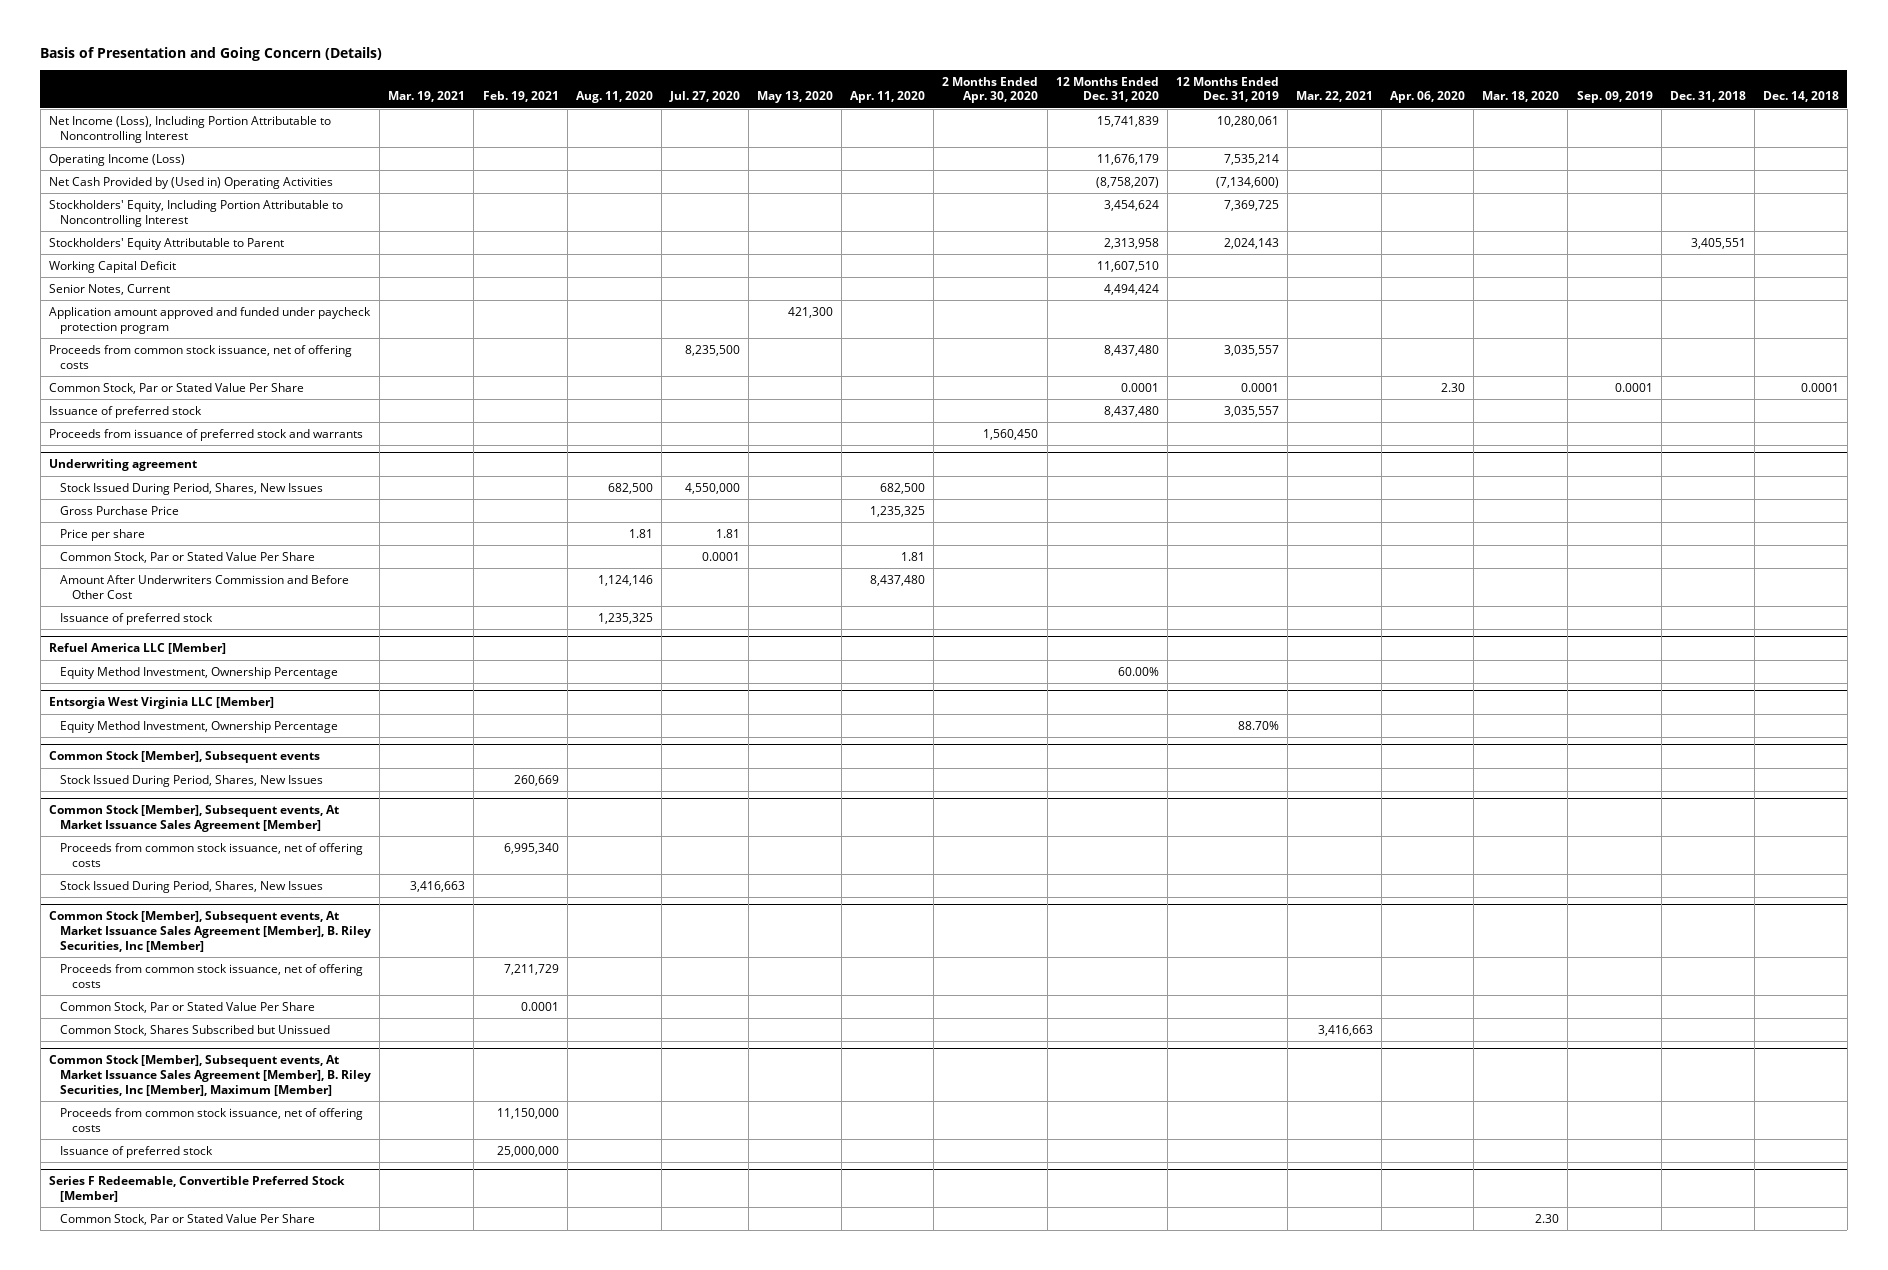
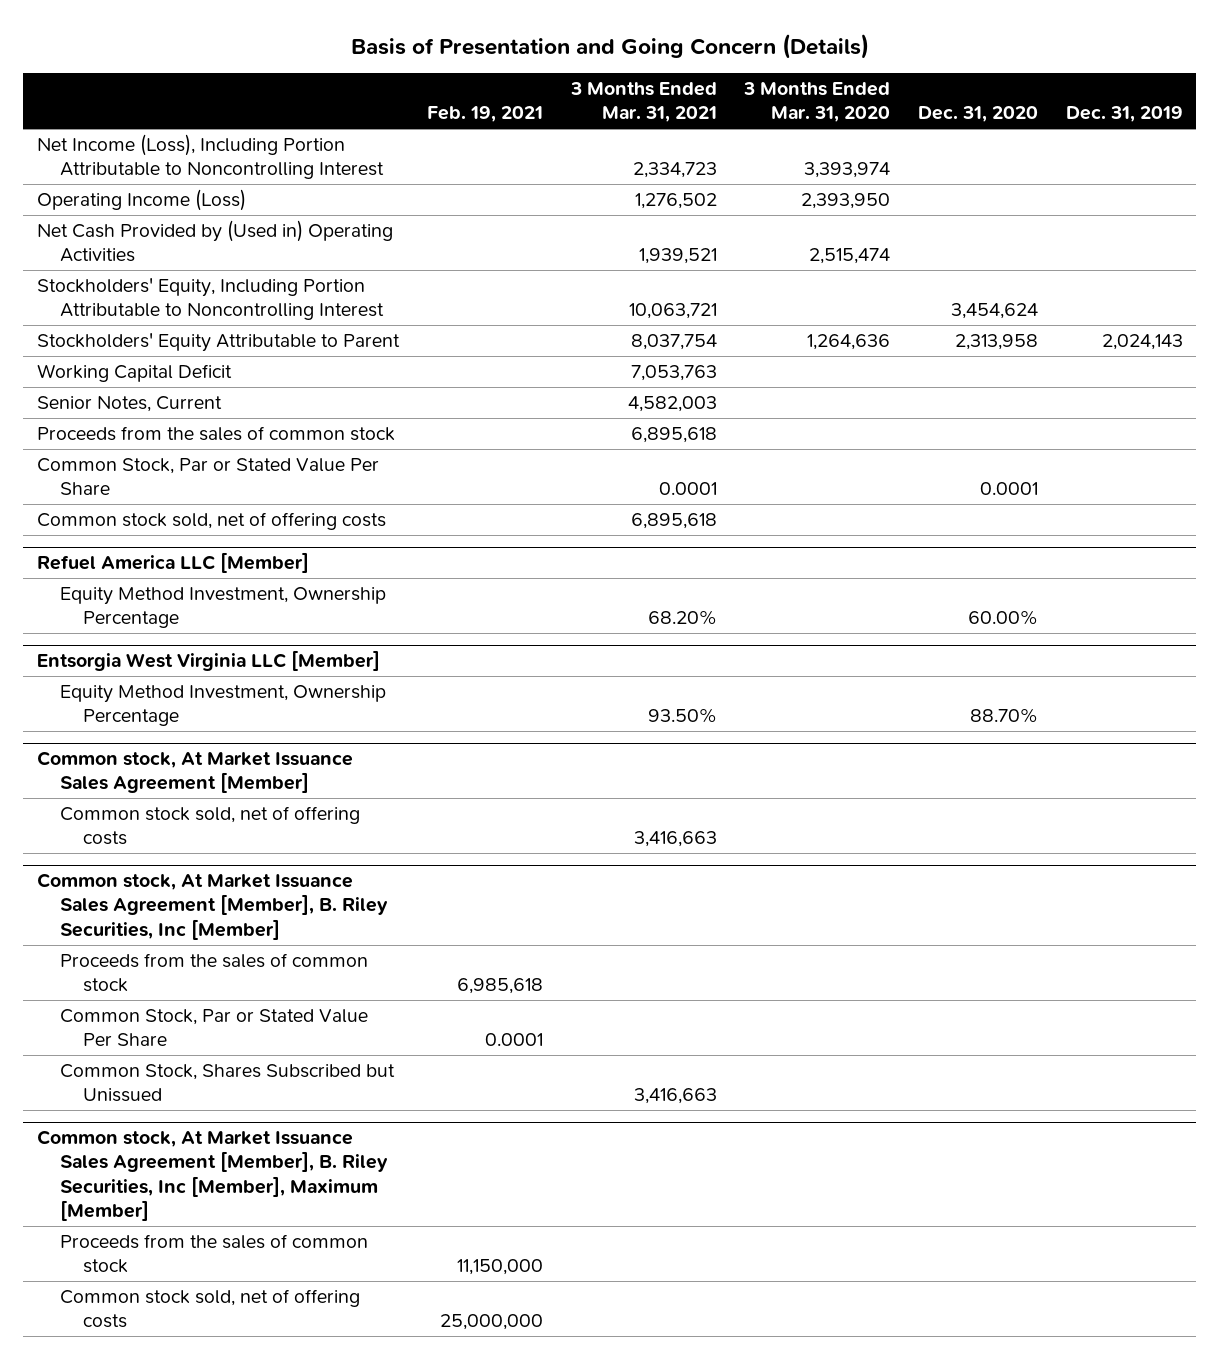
- | Mar. 19, 2021 | Feb. 19, 2021 | Aug. 11, 2020 | Jul. 27, 2020 | May 13, 2020 | Apr. 11, 2020 | 2 Months Ended Apr. 30, 2020 | 12 Months Ended Dec. 31, 2020 | 12 Months Ended Dec. 31, 2019 | Mar. 22, 2021 | Apr. 06, 2020 | Mar. 18, 2020 | Sep. 09, 2019 | Dec. 31, 2018 | Dec. 14, 2018
+ | Feb. 19, 2021 | 3 Months Ended Mar. 31, 2021 | 3 Months Ended Mar. 31, 2020 | Dec. 31, 2020 | Dec. 31, 2019
- Application amount approved and funded under paycheck protection program | | | | | 421,300 | | | | | | | | | |
- Proceeds from common stock issuance, net of offering costs | | | | 8,235,500 | | | | 8,437,480 | 3,035,557 | | | | | |
+ Proceeds from the sales of common stock | | 6,895,618 | | |
- Issuance of preferred stock | | | | | | | | 8,437,480 | 3,035,557 | | | | | |
- Proceeds from issuance of preferred stock and warrants | | | | | | | 1,560,450 | | | | | | | |
- Underwriting agreement
- Stock Issued During Period, Shares, New Issues | | | 682,500 | 4,550,000 | | 682,500 | | | | | | | | |
- Gross Purchase Price | | | | | | 1,235,325 | | | | | | | | |
- Price per share | | | 1.81 | 1.81 | | | | | | | | | | |
- Common Stock, Par or Stated Value Per Share | | | | 0.0001 | | 1.81 | | | | | | | | |
- Amount After Underwriters Commission and Before Other Cost | | | 1,124,146 | | | 8,437,480 | | | | | | | | |
- Issuance of preferred stock | | | 1,235,325 | | | | | | | | | | | |
+ Common stock sold, net of offering costs | | 6,895,618 | | |
- Common Stock [Member], Subsequent events
- Stock Issued During Period, Shares, New Issues | | 260,669 | | | | | | | | | | | | |
- Common Stock [Member], Subsequent events, At Market Issuance Sales Agreement [Member]
- Proceeds from common stock issuance, net of offering costs | | 6,995,340 | | | | | | | | | | | | |
- Stock Issued During Period, Shares, New Issues | 3,416,663 | | | | | | | | | | | | | |
- Common Stock [Member], Subsequent events, At Market Issuance Sales Agreement [Member], B. Riley Securities, Inc [Member]
- Proceeds from common stock issuance, net of offering costs | | 7,211,729 | | | | | | | | | | | | |
+ Common stock, At Market Issuance Sales Agreement [Member]
+ Common stock sold, net of offering costs | | 3,416,663 | | |
+ Common stock, At Market Issuance Sales Agreement [Member], B. Riley Securities, Inc [Member]
+ Proceeds from the sales of common stock | 6,985,618 | | | |
- Common Stock [Member], Subsequent events, At Market Issuance Sales Agreement [Member], B. Riley Securities, Inc [Member], Maximum [Member]
- Proceeds from common stock issuance, net of offering costs | | 11,150,000 | | | | | | | | | | | | |
- Issuance of preferred stock | | 25,000,000 | | | | | | | | | | | | |
- Series F Redeemable, Convertible Preferred Stock [Member]
- Common Stock, Par or Stated Value Per Share | | | | | | | | | | | | 2.30 | | |
+ Common stock, At Market Issuance Sales Agreement [Member], B. Riley Securities, Inc [Member], Maximum [Member]
+ Proceeds from the sales of common stock | 11,150,000 | | | |
+ Common stock sold, net of offering costs | 25,000,000 | | | |

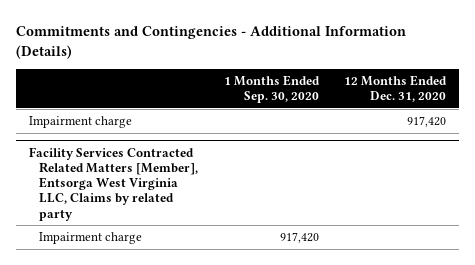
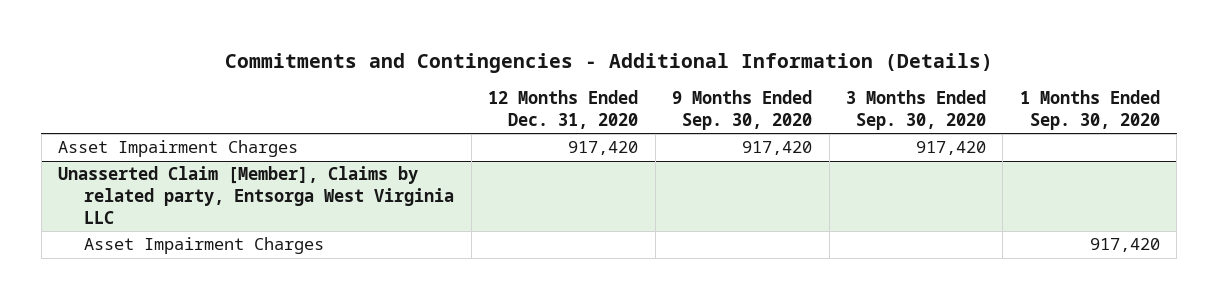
- | 1 Months Ended Sep. 30, 2020 | 12 Months Ended Dec. 31, 2020
+ | 12 Months Ended Dec. 31, 2020 | 9 Months Ended Sep. 30, 2020 | 3 Months Ended Sep. 30, 2020 | 1 Months Ended Sep. 30, 2020
- Impairment charge | | 917,420
- Facility Services Contracted Related Matters [Member], Entsorga West Virginia LLC, Claims by related party
- Impairment charge | 917,420 |
+ Asset Impairment Charges | 917,420 | 917,420 | 917,420 |
+ Unasserted Claim [Member], Claims by related party, Entsorga West Virginia LLC
+ Asset Impairment Charges | | | | 917,420

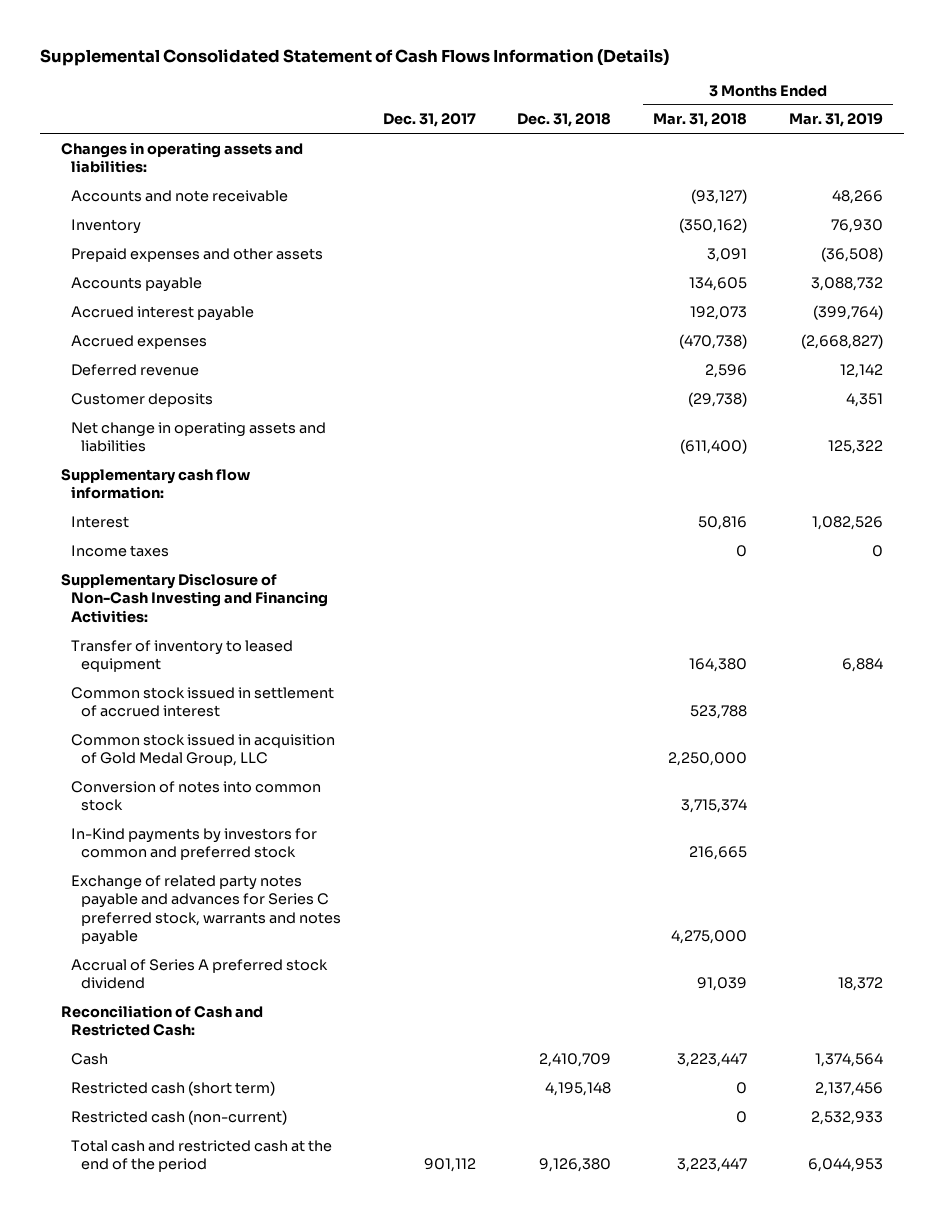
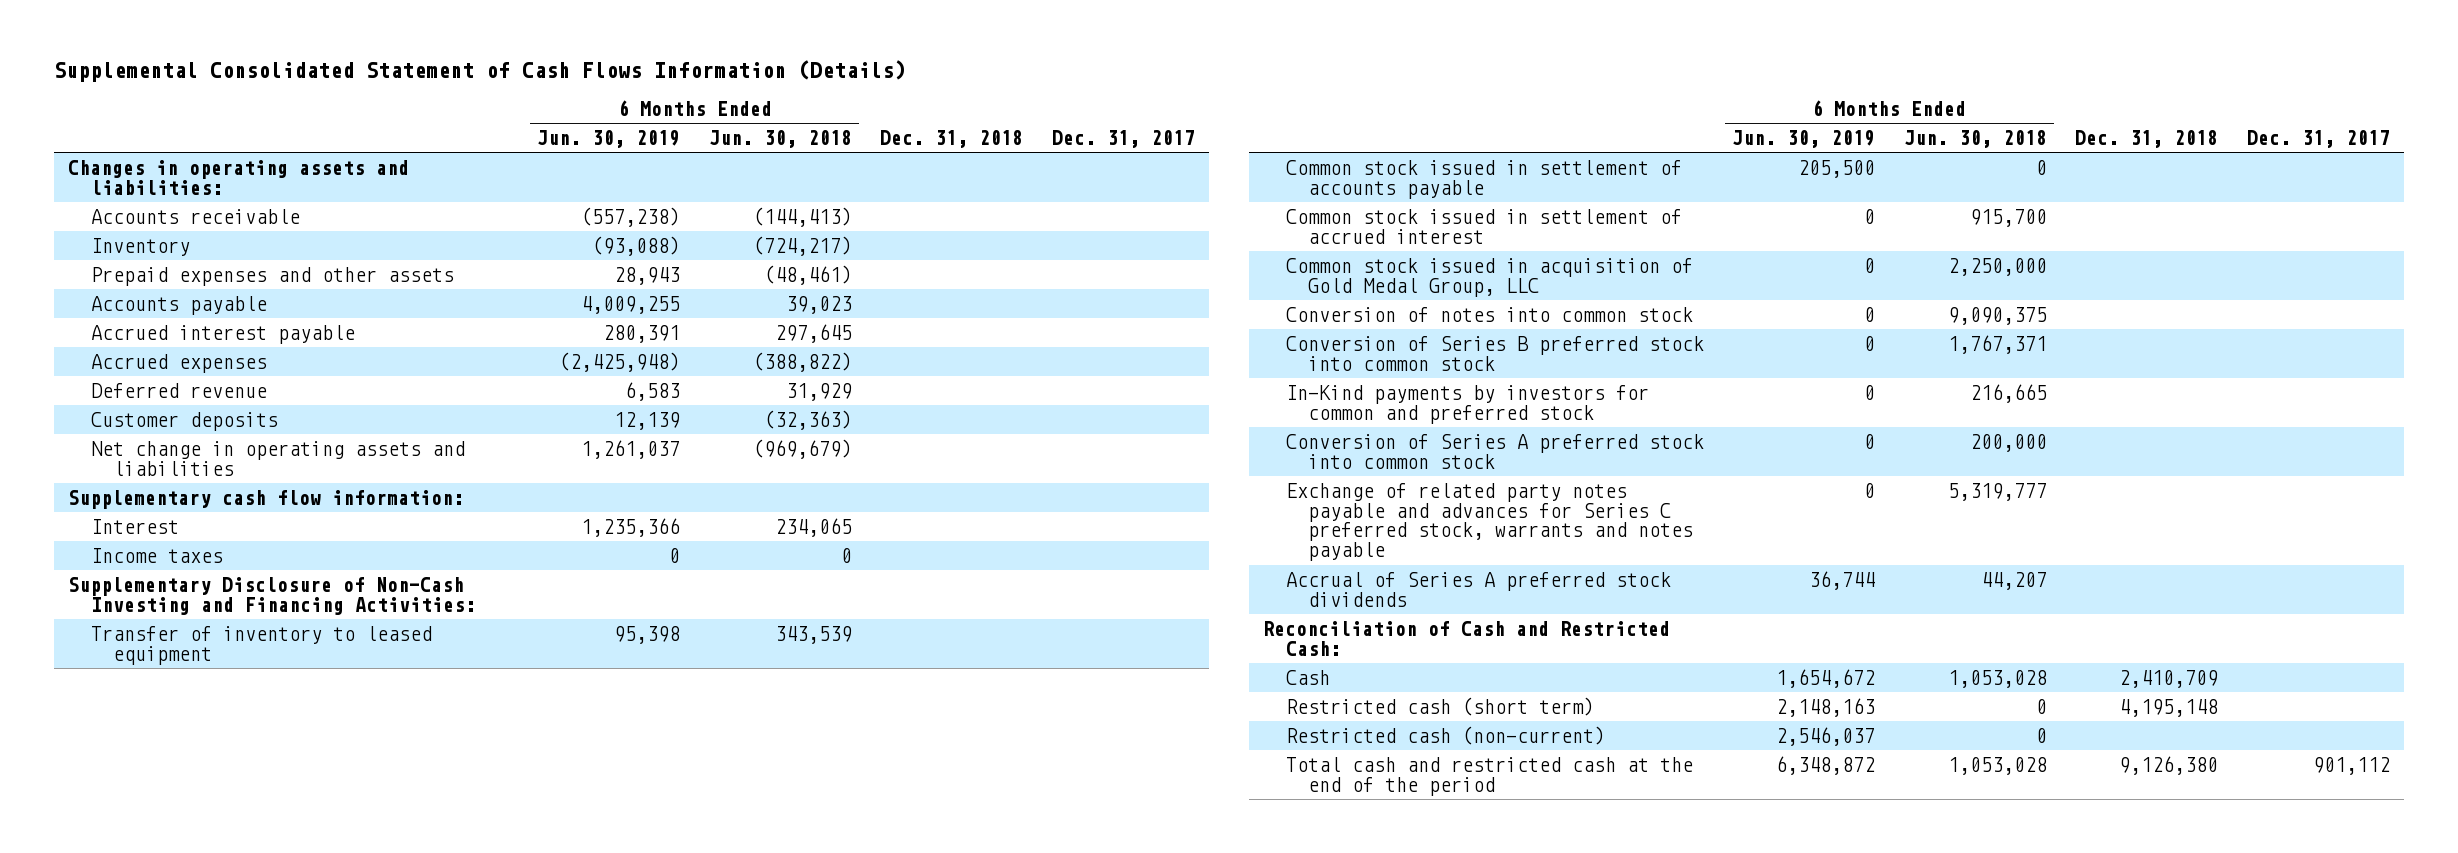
- | Dec. 31, 2017 | Dec. 31, 2018 | 3 Months Ended Mar. 31, 2018 | 3 Months Ended Mar. 31, 2019
+ | 6 Months Ended Jun. 30, 2019 | 6 Months Ended Jun. 30, 2018 | Dec. 31, 2018 | Dec. 31, 2017
- Accounts and note receivable | | | (93,127) | 48,266
+ Accounts receivable | (557,238) | (144,413) | |
+ Common stock issued in settlement of accounts payable | 205,500 | 0 | |
+ Conversion of Series B preferred stock into common stock | 0 | 1,767,371 | |
+ Conversion of Series A preferred stock into common stock | 0 | 200,000 | |
- Accrual of Series A preferred stock dividend | | | 91,039 | 18,372
+ Accrual of Series A preferred stock dividends | 36,744 | 44,207 | |

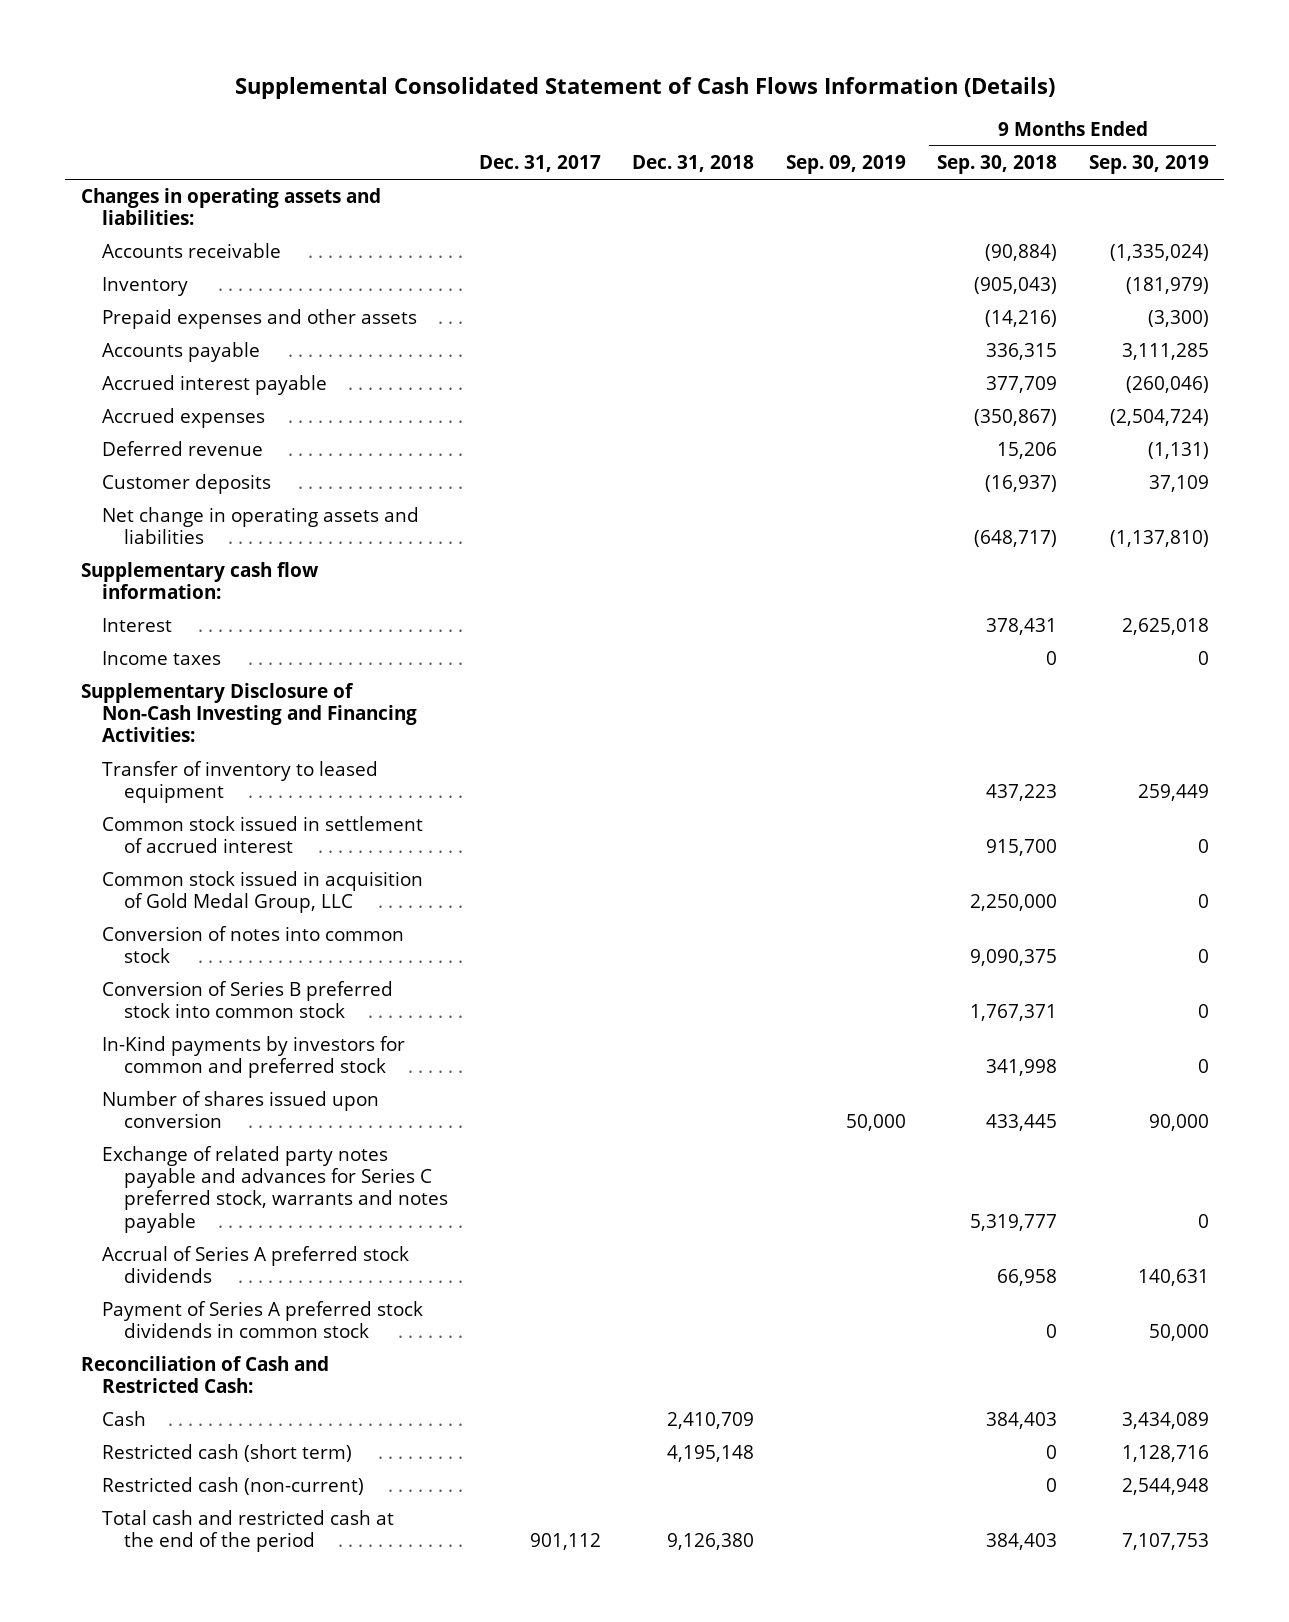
- | 6 Months Ended Jun. 30, 2019 | 6 Months Ended Jun. 30, 2018 | Dec. 31, 2018 | Dec. 31, 2017
+ | Dec. 31, 2017 | Dec. 31, 2018 | Sep. 09, 2019 | 9 Months Ended Sep. 30, 2018 | 9 Months Ended Sep. 30, 2019
- Common stock issued in settlement of accounts payable | 205,500 | 0 | |
- Conversion of Series A preferred stock into common stock | 0 | 200,000 | |
+ Number of shares issued upon conversion | | | 50,000 | 433,445 | 90,000
+ Payment of Series A preferred stock dividends in common stock | | | | 0 | 50,000

